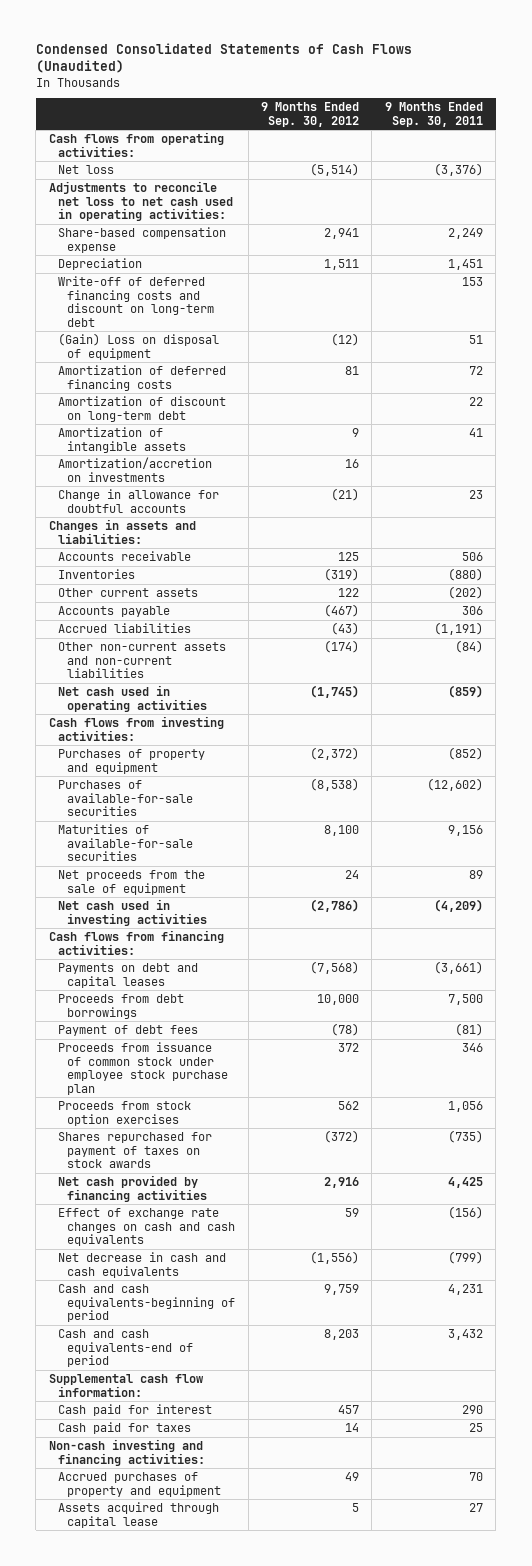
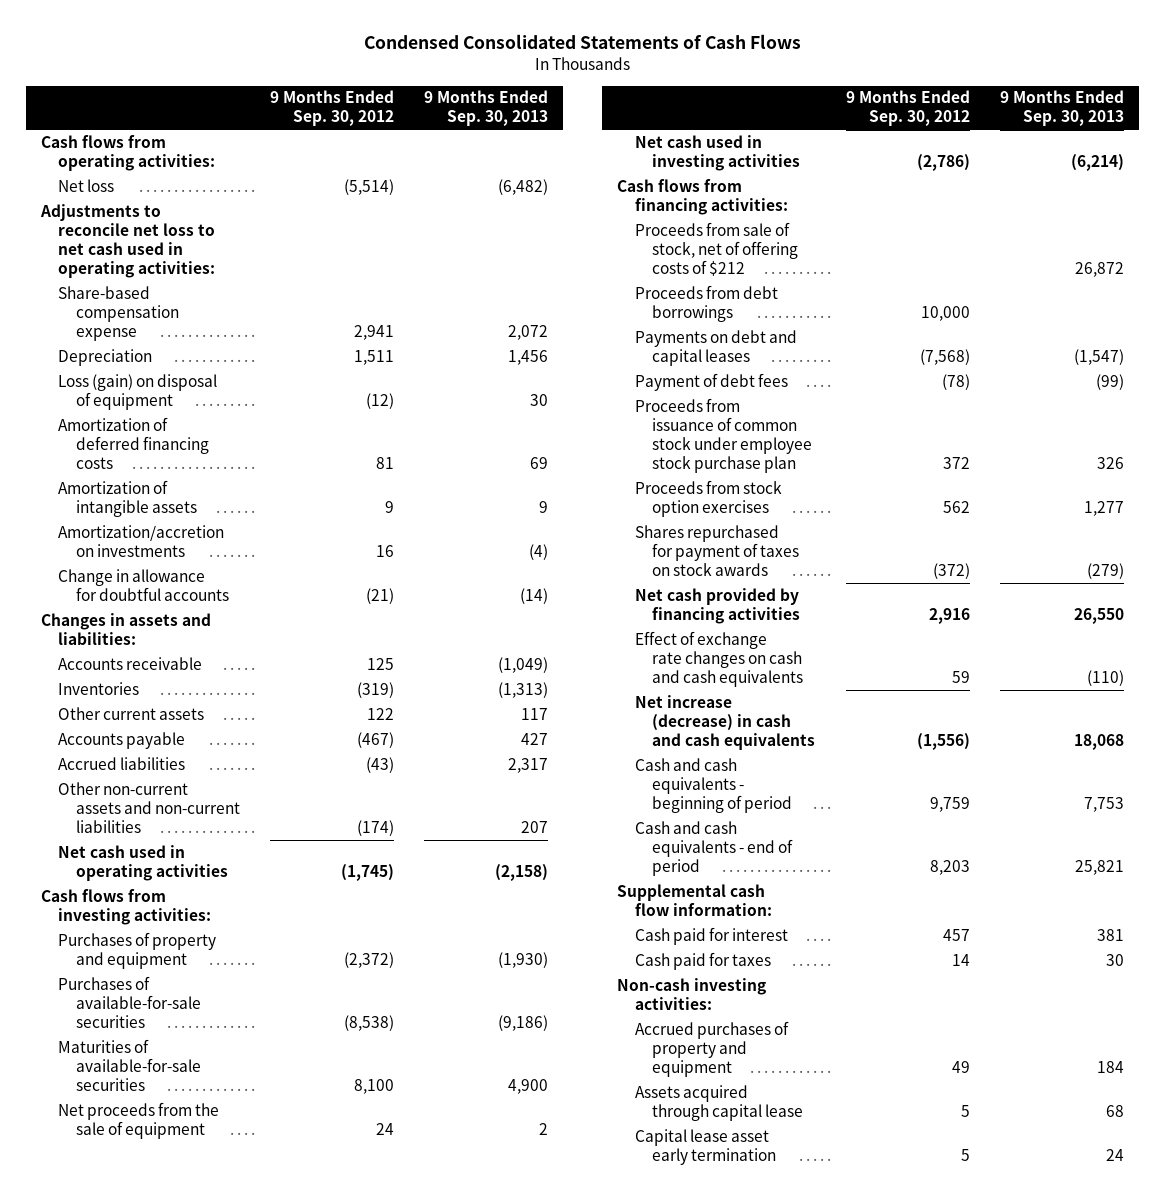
- Condensed Consolidated Statements of Cash Flows (Unaudited)
+ Condensed Consolidated Statements of Cash Flows
- | 9 Months Ended Sep. 30, 2012 | 9 Months Ended Sep. 30, 2011
+ | 9 Months Ended Sep. 30, 2012 | 9 Months Ended Sep. 30, 2013
- Write-off of deferred financing costs and discount on long-term debt | | 153
- (Gain) Loss on disposal of equipment | (12) | 51
+ Loss (gain) on disposal of equipment | (12) | 30
- Amortization of discount on long-term debt | | 22
+ Proceeds from sale of stock, net of offering costs of $212 | | 26,872
moved down: Payments on debt and capital leases | (7,568) | (1,547)
- Net decrease in cash and cash equivalents | (1,556) | (799)
- Cash and cash equivalents-beginning of period | 9,759 | 4,231
- Cash and cash equivalents-end of period | 8,203 | 3,432
+ Net increase (decrease) in cash and cash equivalents | (1,556) | 18,068
+ Cash and cash equivalents - beginning of period | 9,759 | 7,753
+ Cash and cash equivalents - end of period | 8,203 | 25,821
- Non-cash investing and financing activities:
+ Non-cash investing activities:
+ Capital lease asset early termination | 5 | 24

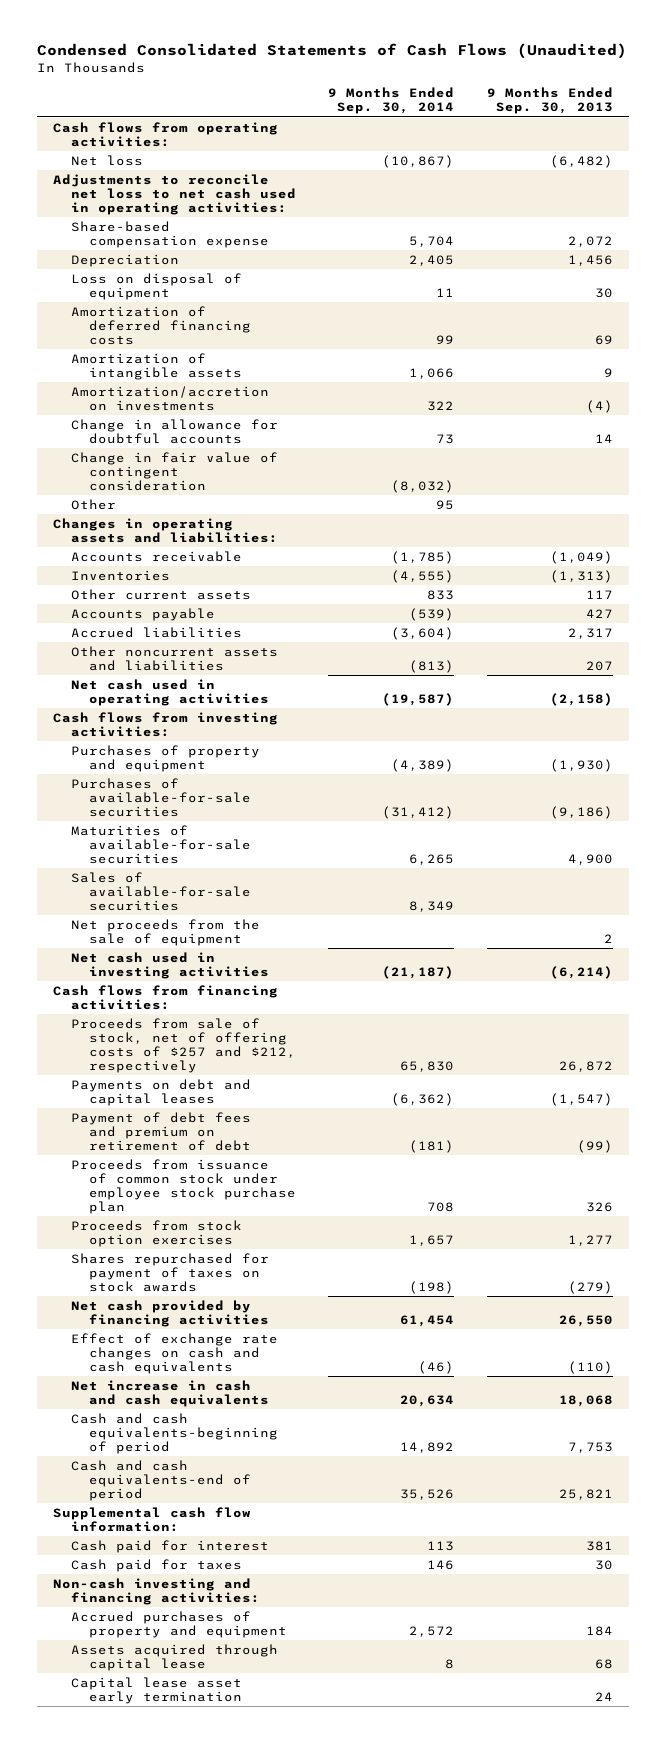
- Condensed Consolidated Statements of Cash Flows
+ Condensed Consolidated Statements of Cash Flows (Unaudited)
- | 9 Months Ended Sep. 30, 2012 | 9 Months Ended Sep. 30, 2013
+ | 9 Months Ended Sep. 30, 2014 | 9 Months Ended Sep. 30, 2013
- Loss (gain) on disposal of equipment | (12) | 30
+ Loss on disposal of equipment | 11 | 30
- Change in allowance for doubtful accounts | (21) | (14)
- Changes in assets and liabilities:
+ Change in allowance for doubtful accounts | 73 | 14
+ Change in fair value of contingent consideration | (8,032) |
+ Other | 95 |
+ Changes in operating assets and liabilities:
- Other non-current assets and non-current liabilities | (174) | 207
+ Other noncurrent assets and liabilities | (813) | 207
+ Sales of available-for-sale securities | 8,349 |
- Proceeds from sale of stock, net of offering costs of $212 | | 26,872
- Proceeds from debt borrowings | 10,000 |
+ Proceeds from sale of stock, net of offering costs of $257 and $212, respectively | 65,830 | 26,872
- Payment of debt fees | (78) | (99)
+ Payment of debt fees and premium on retirement of debt | (181) | (99)
- Net increase (decrease) in cash and cash equivalents | (1,556) | 18,068
- Cash and cash equivalents - beginning of period | 9,759 | 7,753
- Cash and cash equivalents - end of period | 8,203 | 25,821
+ Net increase in cash and cash equivalents | 20,634 | 18,068
+ Cash and cash equivalents-beginning of period | 14,892 | 7,753
+ Cash and cash equivalents-end of period | 35,526 | 25,821
- Non-cash investing activities:
+ Non-cash investing and financing activities:

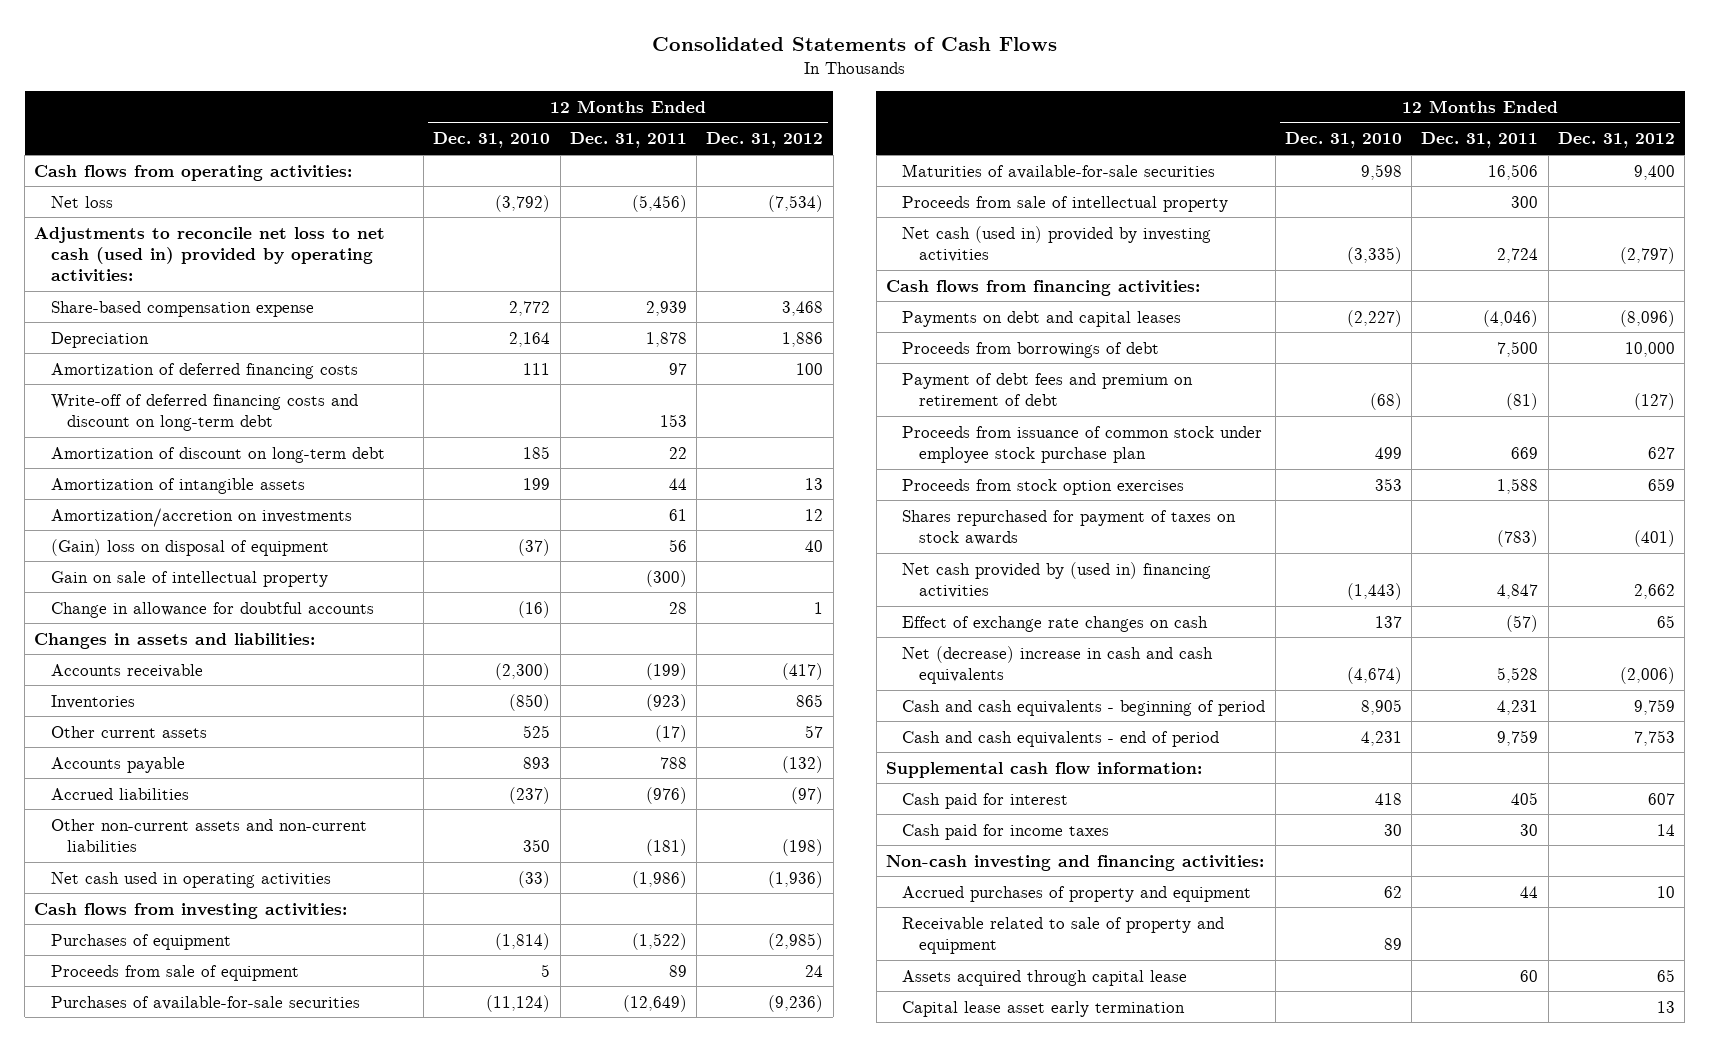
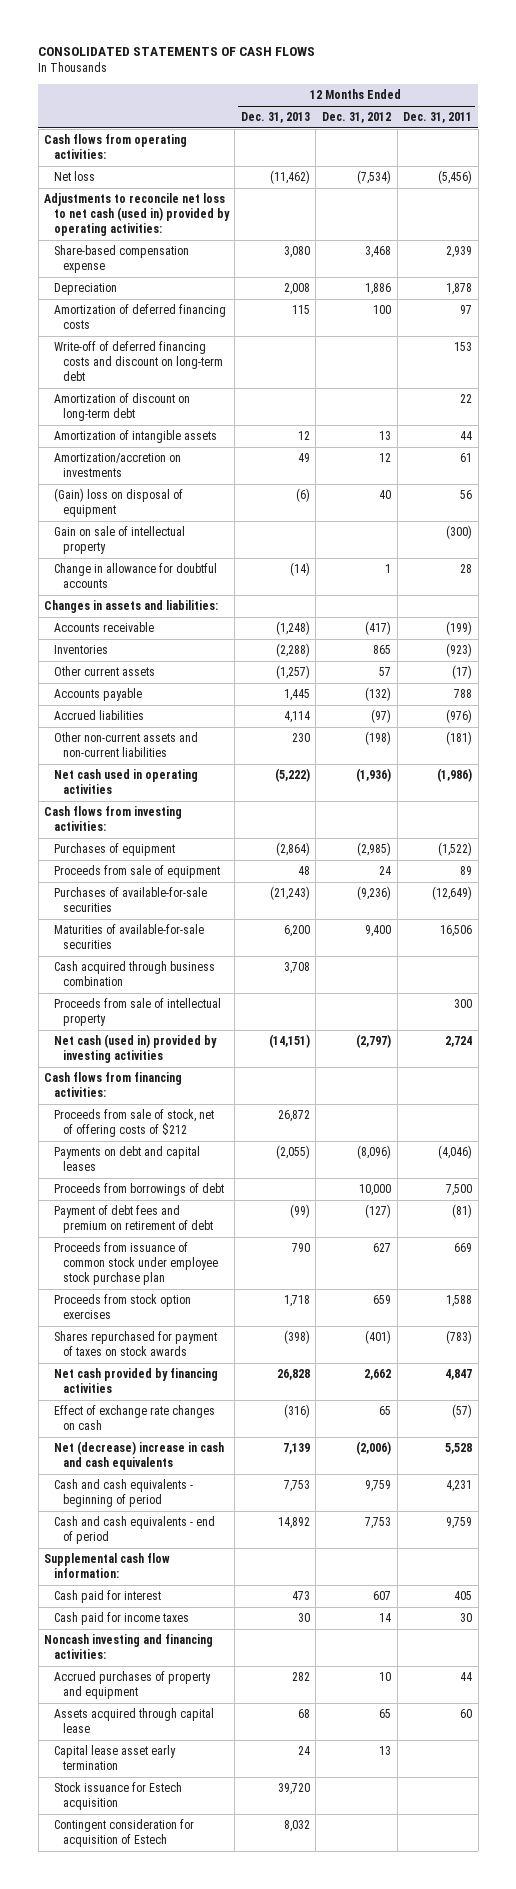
- Consolidated Statements of Cash Flows
+ CONSOLIDATED STATEMENTS OF CASH FLOWS
- | 12 Months Ended Dec. 31, 2010 | 12 Months Ended Dec. 31, 2011 | 12 Months Ended Dec. 31, 2012
+ | 12 Months Ended Dec. 31, 2013 | 12 Months Ended Dec. 31, 2012 | 12 Months Ended Dec. 31, 2011
+ Cash acquired through business combination | 3,708 | |
+ Proceeds from sale of stock, net of offering costs of $212 | 26,872 | |
- Net cash provided by (used in) financing activities | (1,443) | 4,847 | 2,662
+ Net cash provided by financing activities | 26,828 | 2,662 | 4,847
- Non-cash investing and financing activities:
+ Noncash investing and financing activities:
- Receivable related to sale of property and equipment | 89 | |
+ Stock issuance for Estech acquisition | 39,720 | |
+ Contingent consideration for acquisition of Estech | 8,032 | |

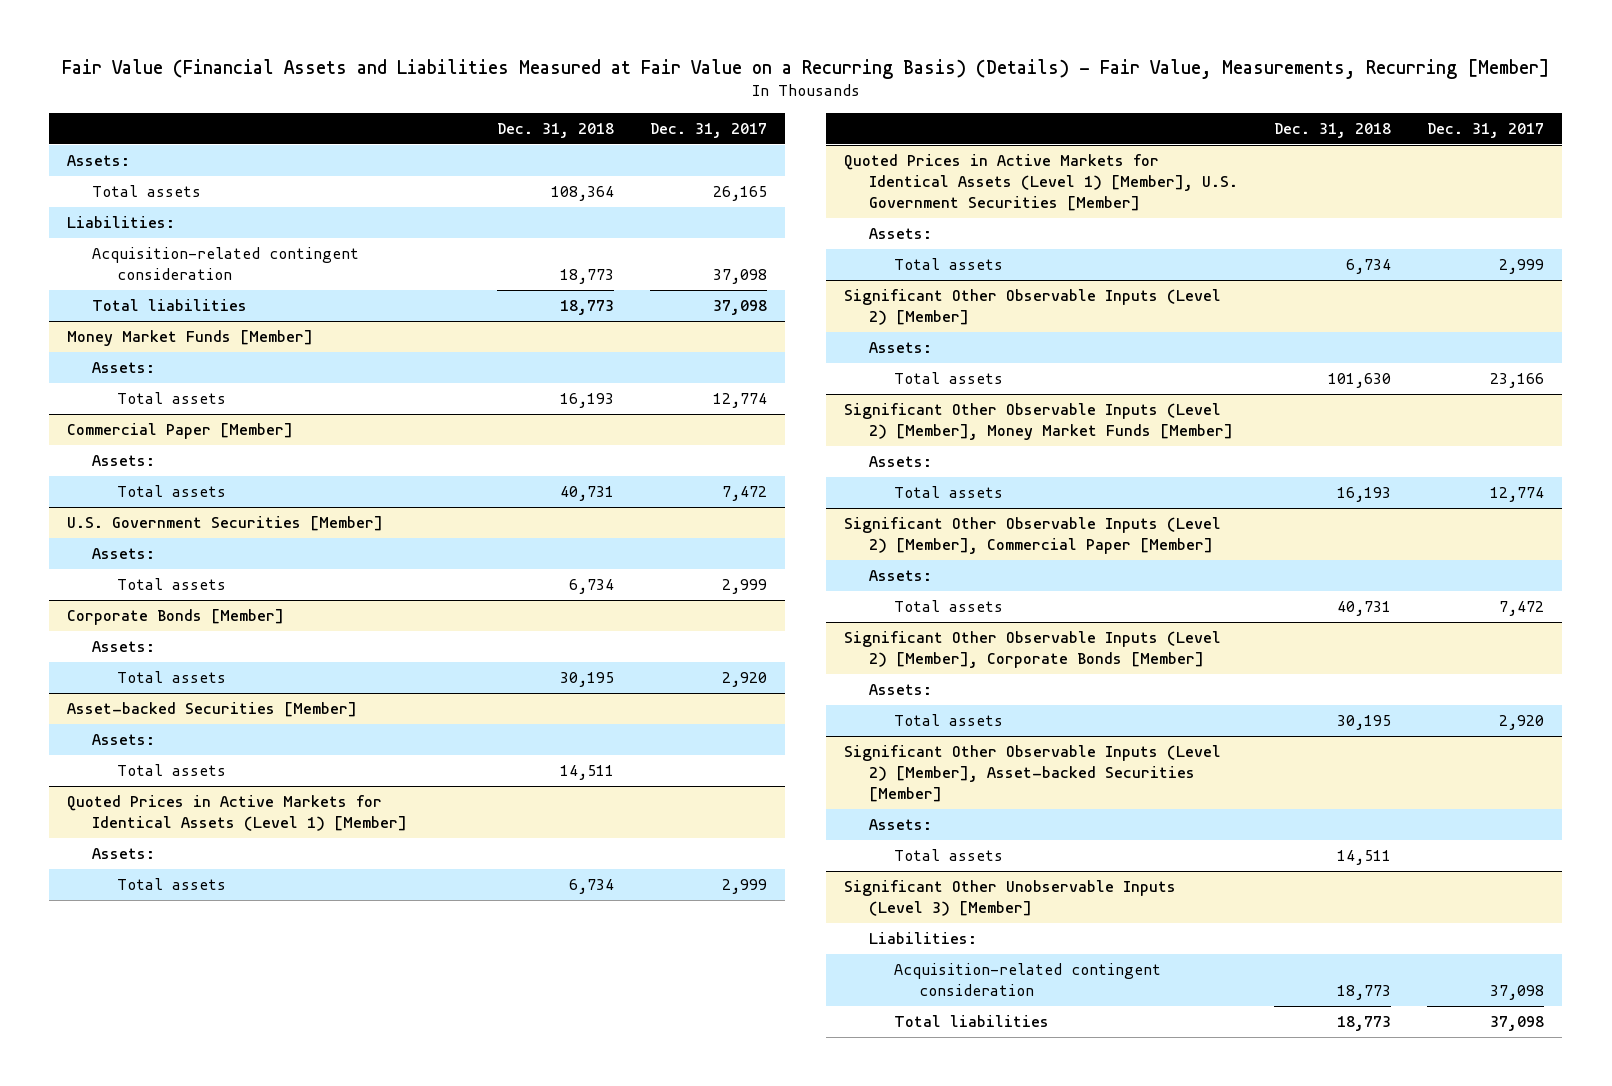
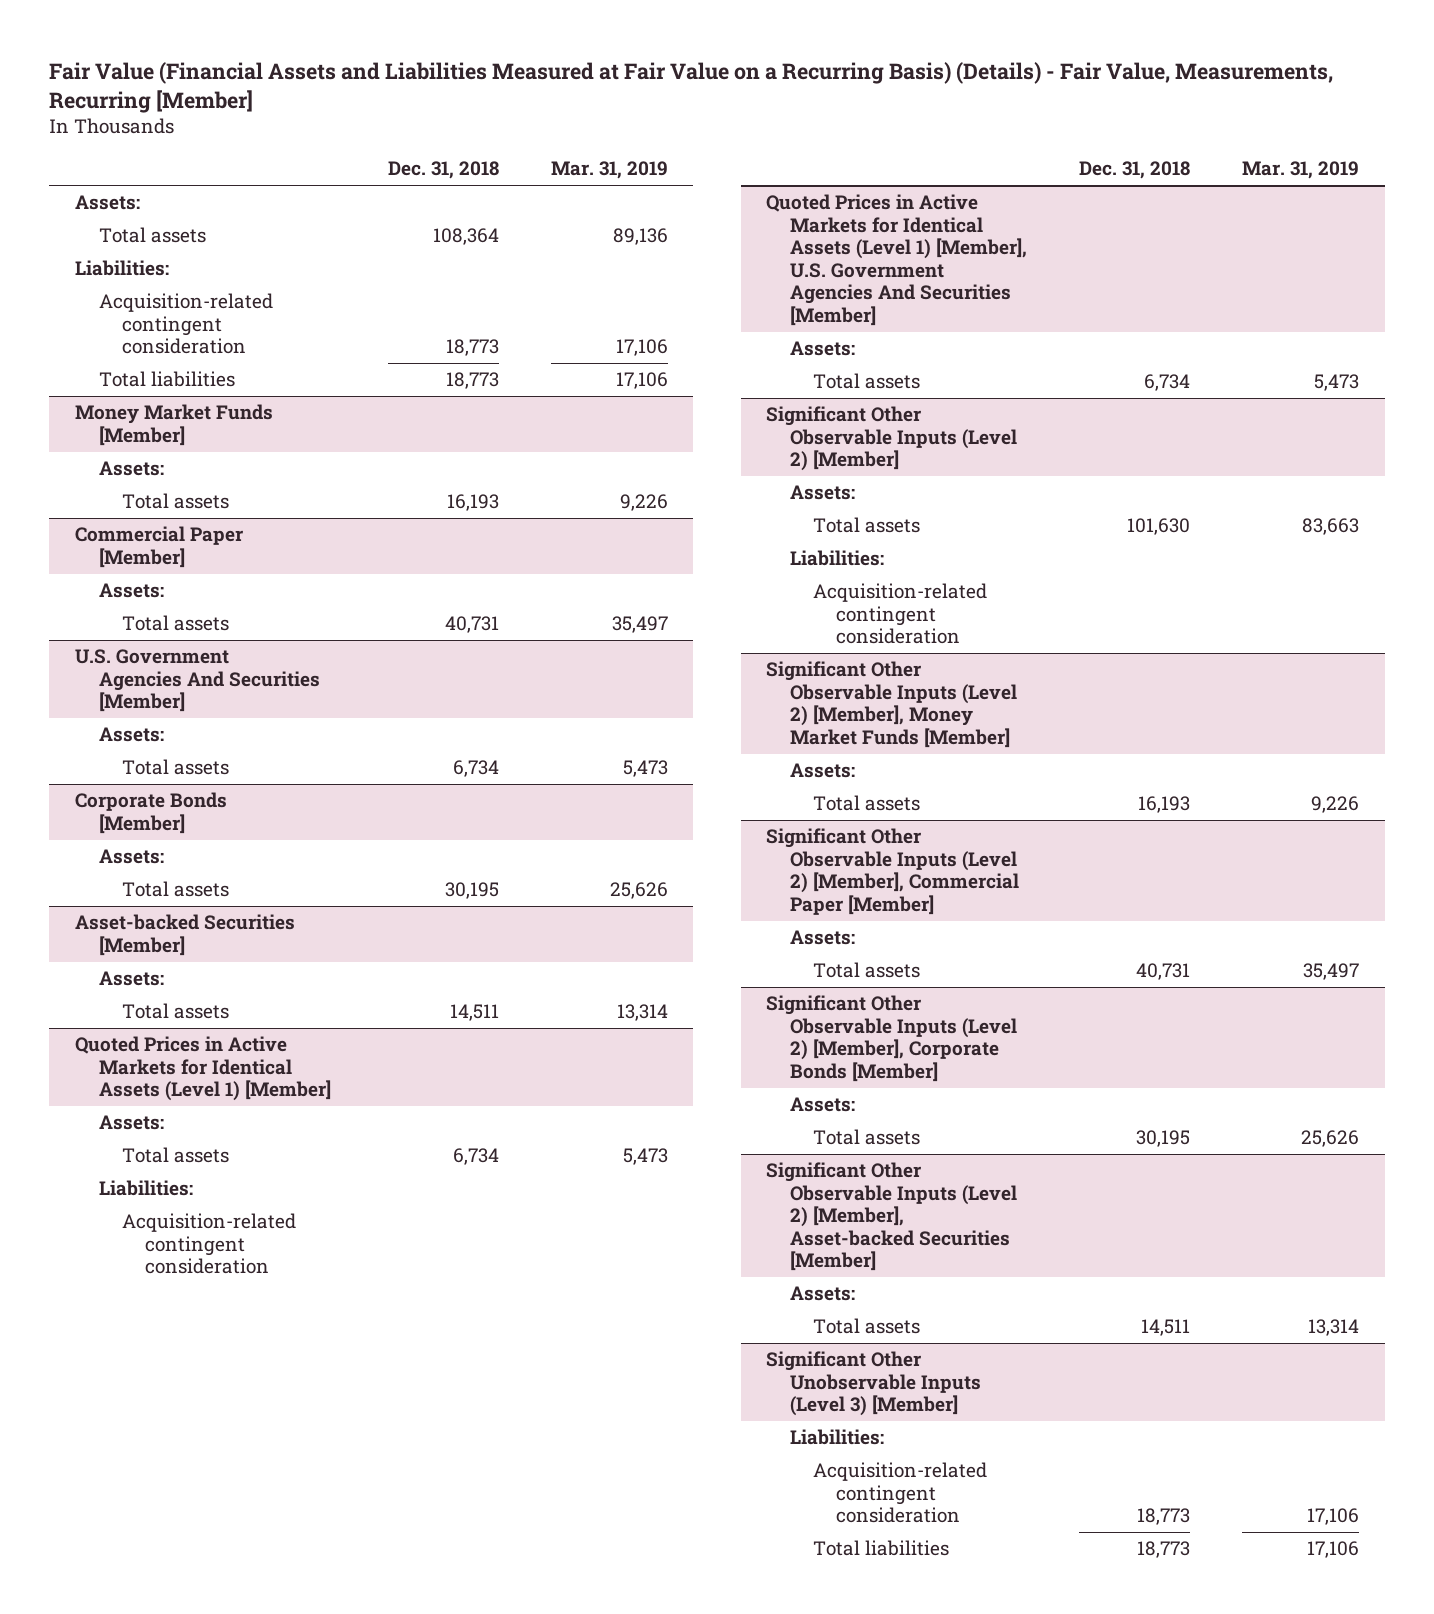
- | Dec. 31, 2018 | Dec. 31, 2017
+ | Dec. 31, 2018 | Mar. 31, 2019
- U.S. Government Securities [Member]
+ U.S. Government Agencies And Securities [Member]
- Quoted Prices in Active Markets for Identical Assets (Level 1) [Member], U.S. Government Securities [Member]
@ Quoted Prices in Active Markets for Identical Assets (Level 1) [Member]
+ Liabilities:
+ Acquisition-related contingent consideration
+ Quoted Prices in Active Markets for Identical Assets (Level 1) [Member], U.S. Government Agencies And Securities [Member]
@ Significant Other Observable Inputs (Level 2) [Member]
+ Liabilities:
+ Acquisition-related contingent consideration

